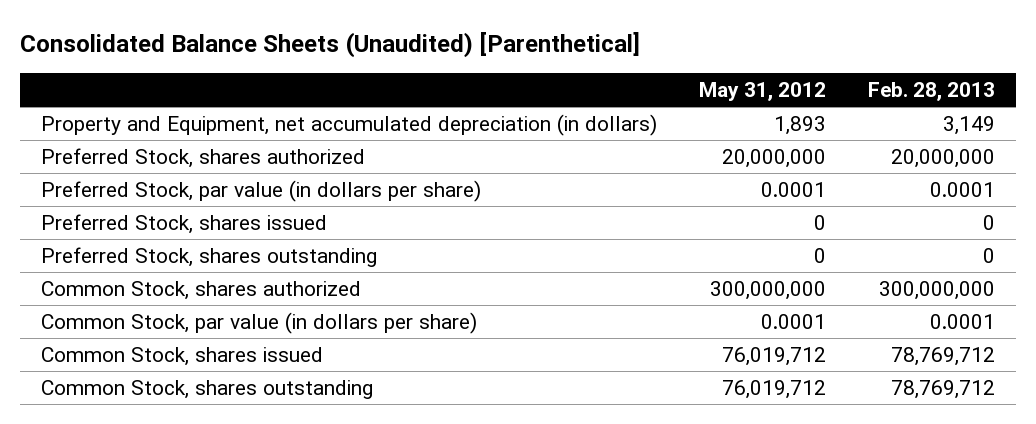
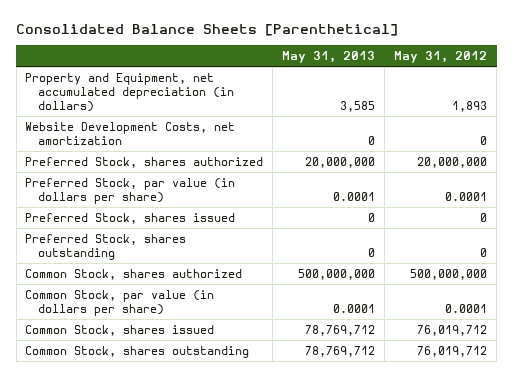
- Consolidated Balance Sheets (Unaudited) [Parenthetical]
+ Consolidated Balance Sheets [Parenthetical]
- | May 31, 2012 | Feb. 28, 2013
+ | May 31, 2013 | May 31, 2012
+ Website Development Costs, net amortization | 0 | 0
- Common Stock, shares authorized | 300,000,000 | 300,000,000
+ Common Stock, shares authorized | 500,000,000 | 500,000,000

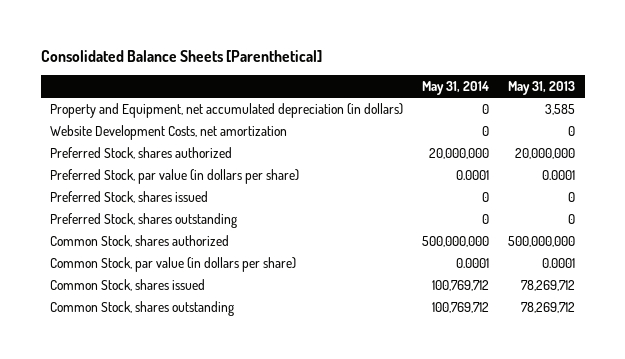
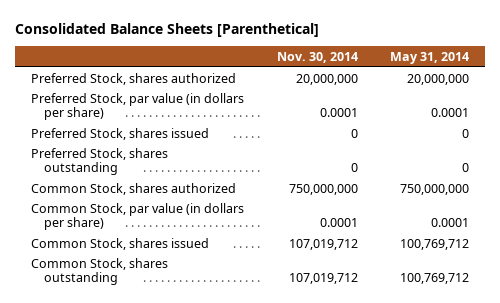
- | May 31, 2014 | May 31, 2013
+ | Nov. 30, 2014 | May 31, 2014
- Property and Equipment, net accumulated depreciation (in dollars) | 0 | 3,585
- Website Development Costs, net amortization | 0 | 0
- Common Stock, shares authorized | 500,000,000 | 500,000,000
+ Common Stock, shares authorized | 750,000,000 | 750,000,000

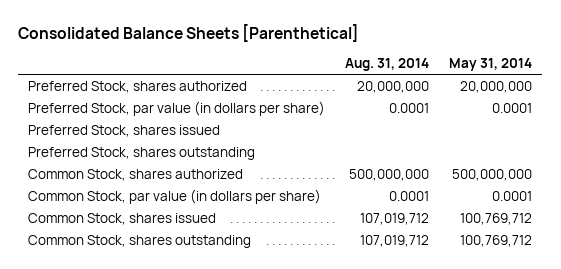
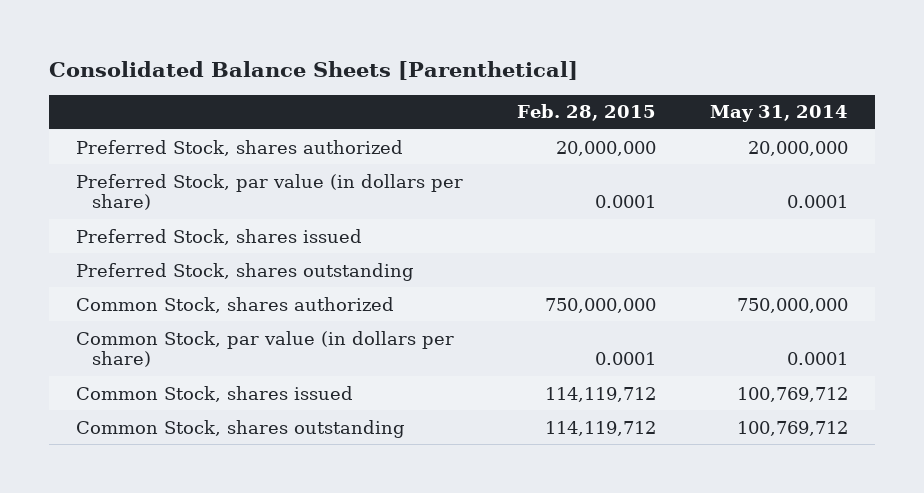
- | Aug. 31, 2014 | May 31, 2014
+ | Feb. 28, 2015 | May 31, 2014
- Common Stock, shares authorized | 500,000,000 | 500,000,000
+ Common Stock, shares authorized | 750,000,000 | 750,000,000

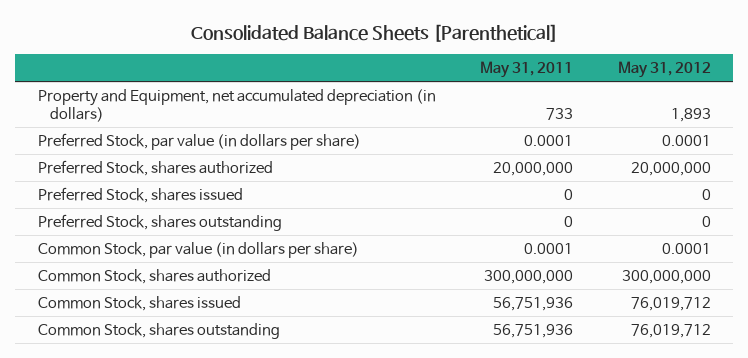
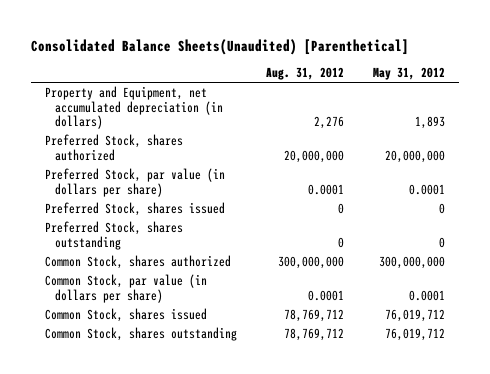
- Consolidated Balance Sheets [Parenthetical]
+ Consolidated Balance Sheets(Unaudited) [Parenthetical]
- | May 31, 2011 | May 31, 2012
+ | Aug. 31, 2012 | May 31, 2012
moved down: Preferred Stock, par value (in dollars per share) | 0.0001 | 0.0001
moved down: Common Stock, par value (in dollars per share) | 0.0001 | 0.0001

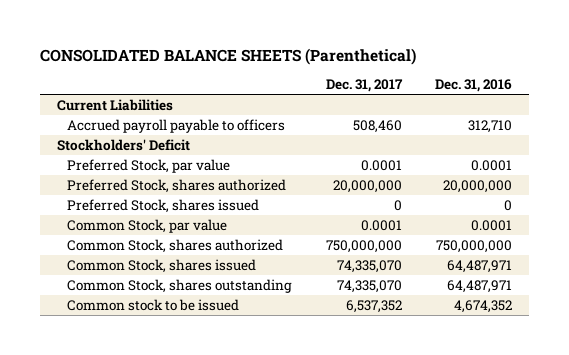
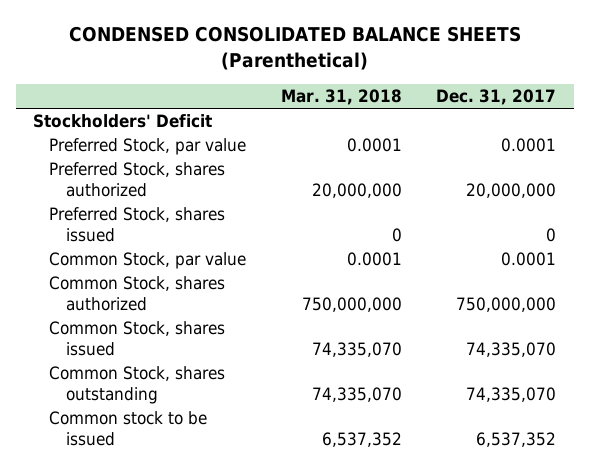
- CONSOLIDATED BALANCE SHEETS (Parenthetical)
+ CONDENSED CONSOLIDATED BALANCE SHEETS (Parenthetical)
- | Dec. 31, 2017 | Dec. 31, 2016
+ | Mar. 31, 2018 | Dec. 31, 2017
- Current Liabilities
- Accrued payroll payable to officers | 508,460 | 312,710

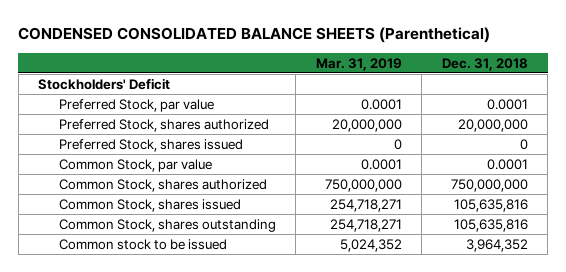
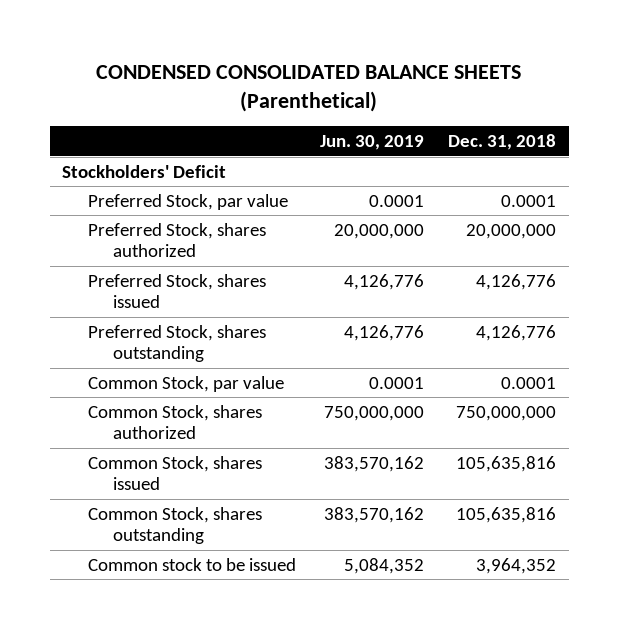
- | Mar. 31, 2019 | Dec. 31, 2018
+ | Jun. 30, 2019 | Dec. 31, 2018
- Preferred Stock, shares issued | 0 | 0
+ Preferred Stock, shares issued | 4,126,776 | 4,126,776
+ Preferred Stock, shares outstanding | 4,126,776 | 4,126,776

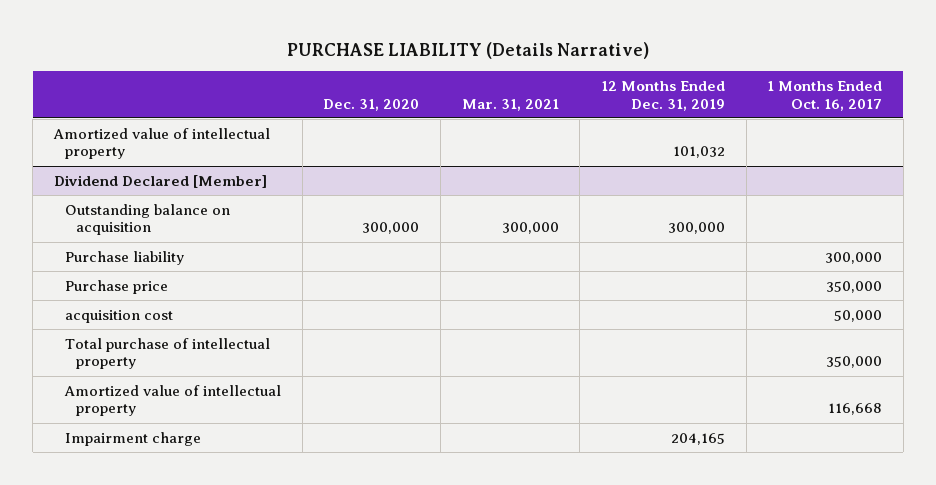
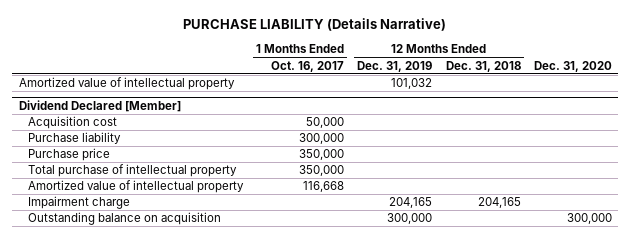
- | Dec. 31, 2020 | Mar. 31, 2021 | 12 Months Ended Dec. 31, 2019 | 1 Months Ended Oct. 16, 2017
+ | 1 Months Ended Oct. 16, 2017 | 12 Months Ended Dec. 31, 2019 | 12 Months Ended Dec. 31, 2018 | Dec. 31, 2020
@ Dividend Declared [Member]
+ Acquisition cost | 50,000 | | |
- acquisition cost | | | | 50,000
moved down: Outstanding balance on acquisition | | 300,000 | | 300,000

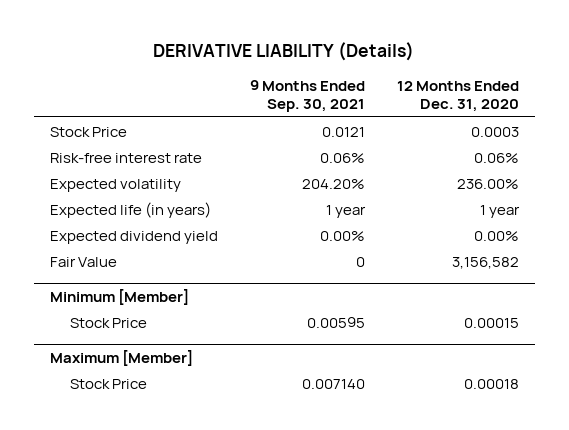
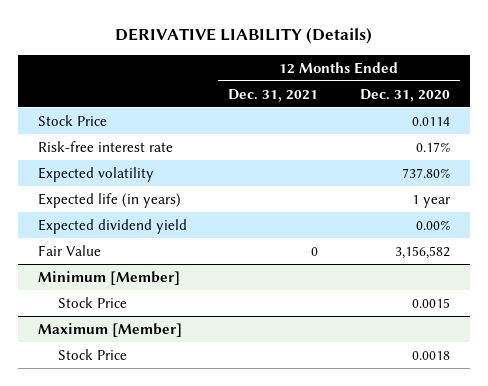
- | 9 Months Ended Sep. 30, 2021 | 12 Months Ended Dec. 31, 2020
+ | 12 Months Ended Dec. 31, 2021 | 12 Months Ended Dec. 31, 2020
- Stock Price | 0.0121 | 0.0003
- Risk-free interest rate | 0.06% | 0.06%
- Expected volatility | 204.20% | 236.00%
+ Stock Price | | 0.0114
+ Risk-free interest rate | | 0.17%
+ Expected volatility | | 737.80%
@ Minimum [Member]
- Stock Price | 0.00595 | 0.00015
+ Stock Price | | 0.0015
@ Maximum [Member]
- Stock Price | 0.007140 | 0.00018
+ Stock Price | | 0.0018

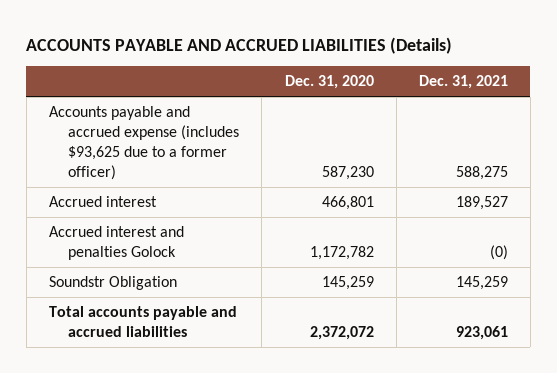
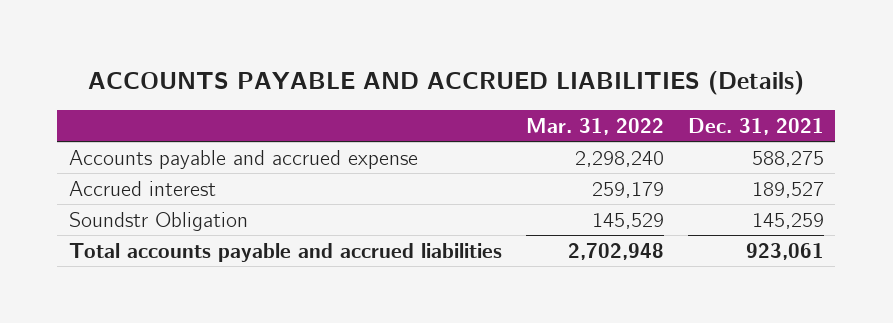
- | Dec. 31, 2020 | Dec. 31, 2021
+ | Mar. 31, 2022 | Dec. 31, 2021
- Accounts payable and accrued expense (includes $93,625 due to a former officer) | 587,230 | 588,275
+ Accounts payable and accrued expense | 2,298,240 | 588,275
- Accrued interest and penalties Golock | 1,172,782 | (0)

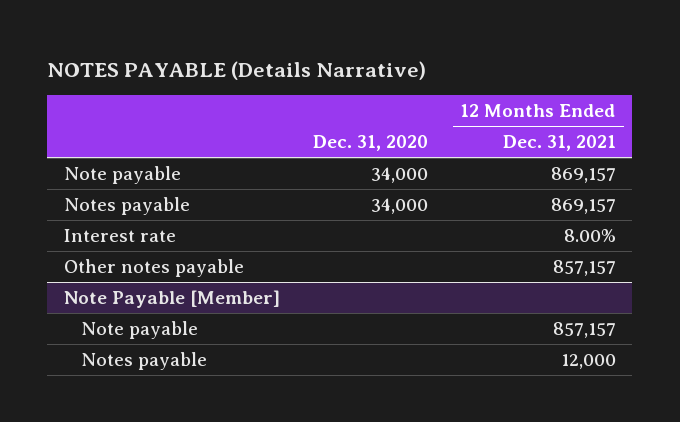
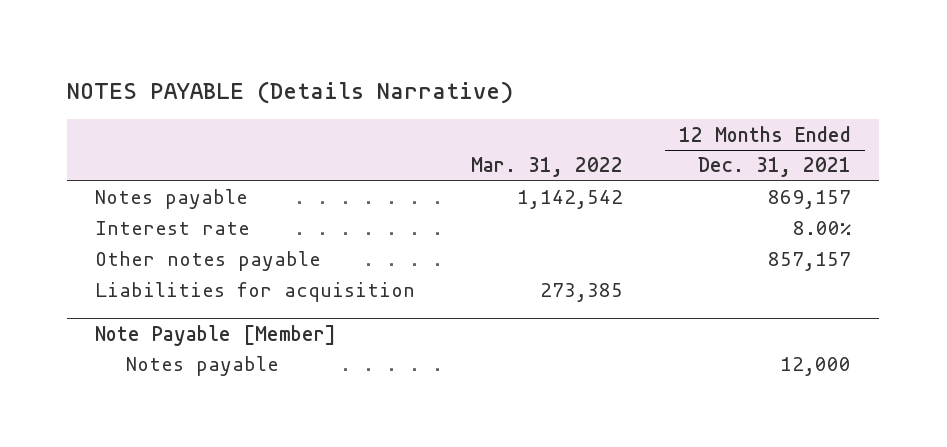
- | Dec. 31, 2020 | 12 Months Ended Dec. 31, 2021
+ | Mar. 31, 2022 | 12 Months Ended Dec. 31, 2021
- Note payable | 34,000 | 869,157
+ Liabilities for acquisition | 273,385 |
@ Note Payable [Member]
- Note payable | | 857,157

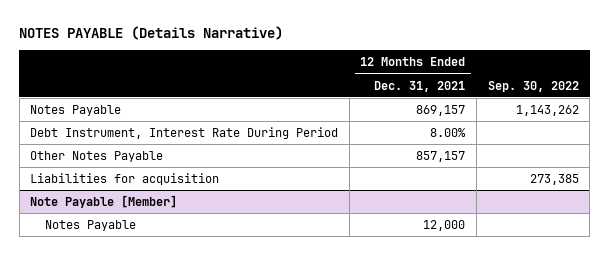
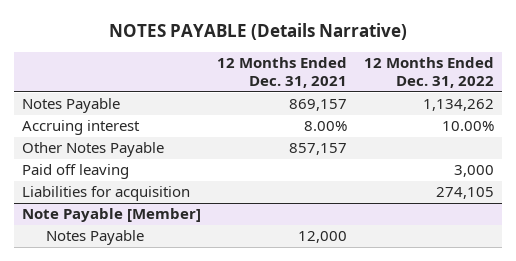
- | 12 Months Ended Dec. 31, 2021 | Sep. 30, 2022
+ | 12 Months Ended Dec. 31, 2021 | 12 Months Ended Dec. 31, 2022
- Debt Instrument, Interest Rate During Period | 8.00% |
+ Accruing interest | 8.00% | 10.00%
+ Paid off leaving | | 3,000

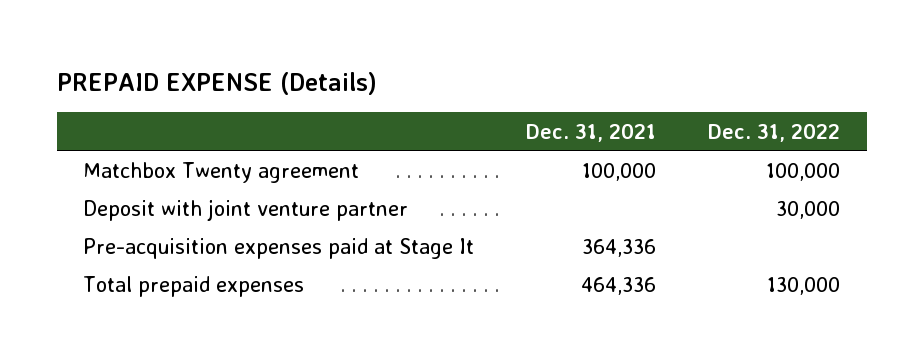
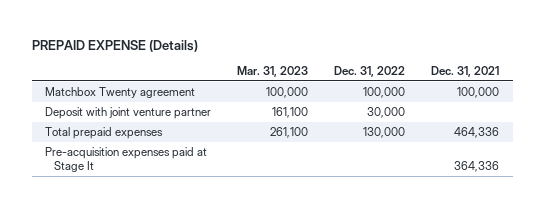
- | Dec. 31, 2021 | Dec. 31, 2022
+ | Mar. 31, 2023 | Dec. 31, 2022 | Dec. 31, 2021
moved down: Pre-acquisition expenses paid at Stage It | | | 364,336

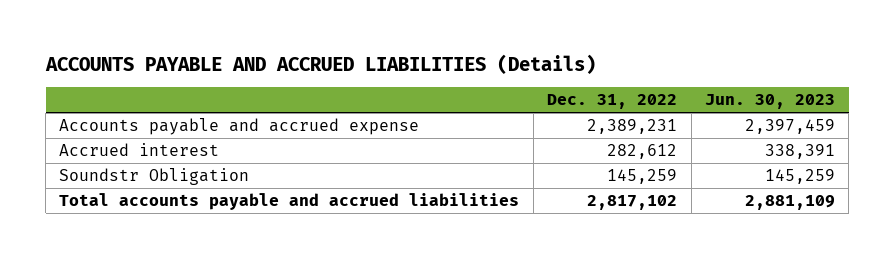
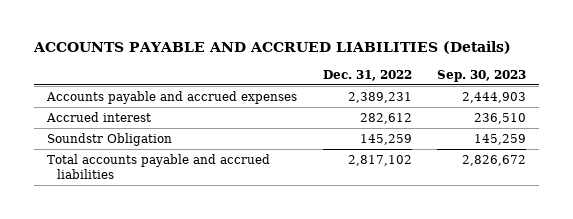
- | Dec. 31, 2022 | Jun. 30, 2023
+ | Dec. 31, 2022 | Sep. 30, 2023
- Accounts payable and accrued expense | 2,389,231 | 2,397,459
+ Accounts payable and accrued expenses | 2,389,231 | 2,444,903

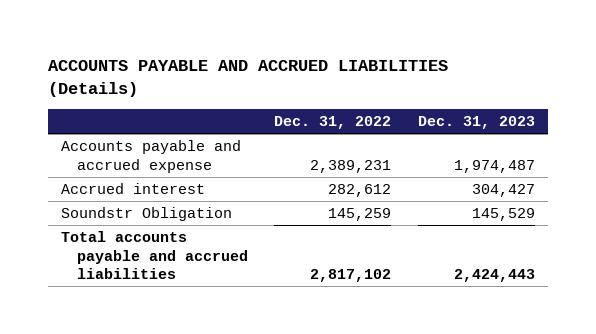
- | Dec. 31, 2022 | Sep. 30, 2023
+ | Dec. 31, 2022 | Dec. 31, 2023
- Accounts payable and accrued expenses | 2,389,231 | 2,444,903
+ Accounts payable and accrued expense | 2,389,231 | 1,974,487

